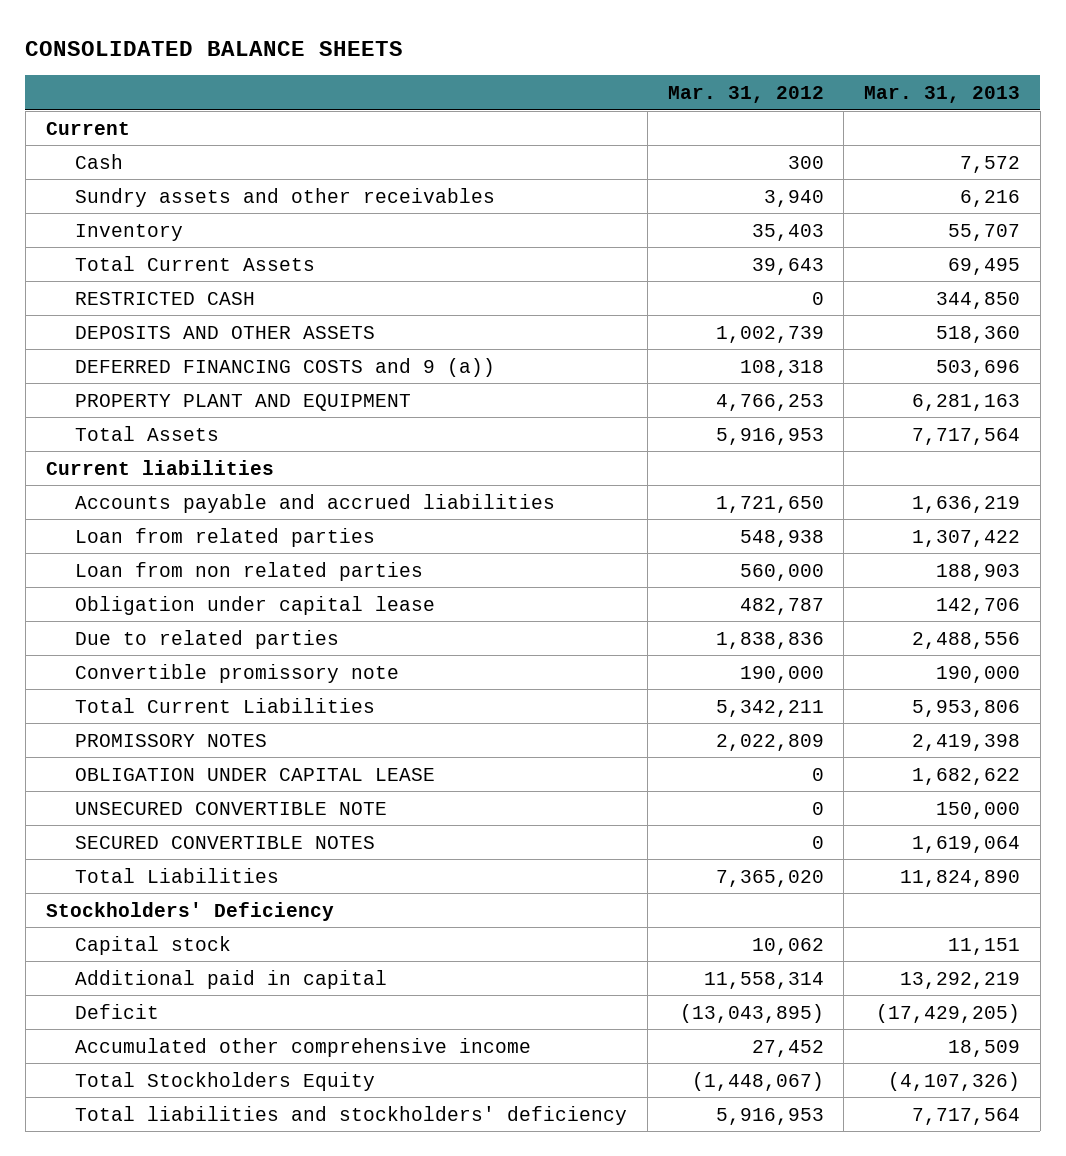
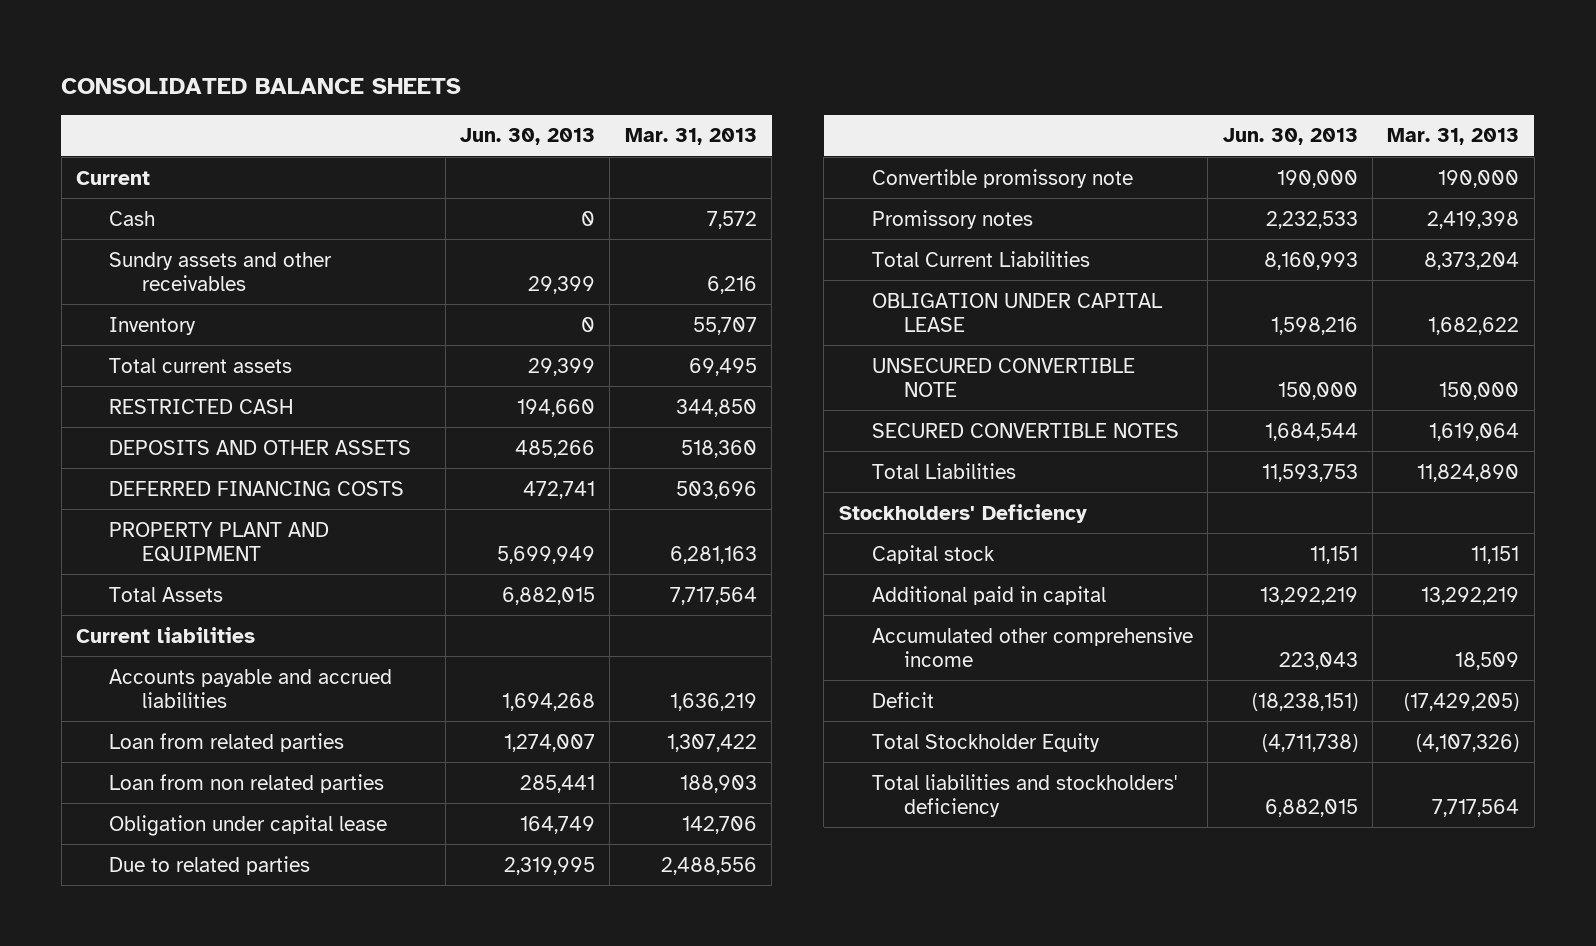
- | Mar. 31, 2012 | Mar. 31, 2013
+ | Jun. 30, 2013 | Mar. 31, 2013
- Total Current Assets | 39,643 | 69,495
+ Total current assets | 29,399 | 69,495
- DEFERRED FINANCING COSTS and 9 (a)) | 108,318 | 503,696
+ DEFERRED FINANCING COSTS | 472,741 | 503,696
- Total Current Liabilities | 5,342,211 | 5,953,806
- PROMISSORY NOTES | 2,022,809 | 2,419,398
+ Promissory notes | 2,232,533 | 2,419,398
+ Total Current Liabilities | 8,160,993 | 8,373,204
- Total Stockholders Equity | (1,448,067) | (4,107,326)
moved down: Deficit | (18,238,151) | (17,429,205)
+ Total Stockholder Equity | (4,711,738) | (4,107,326)

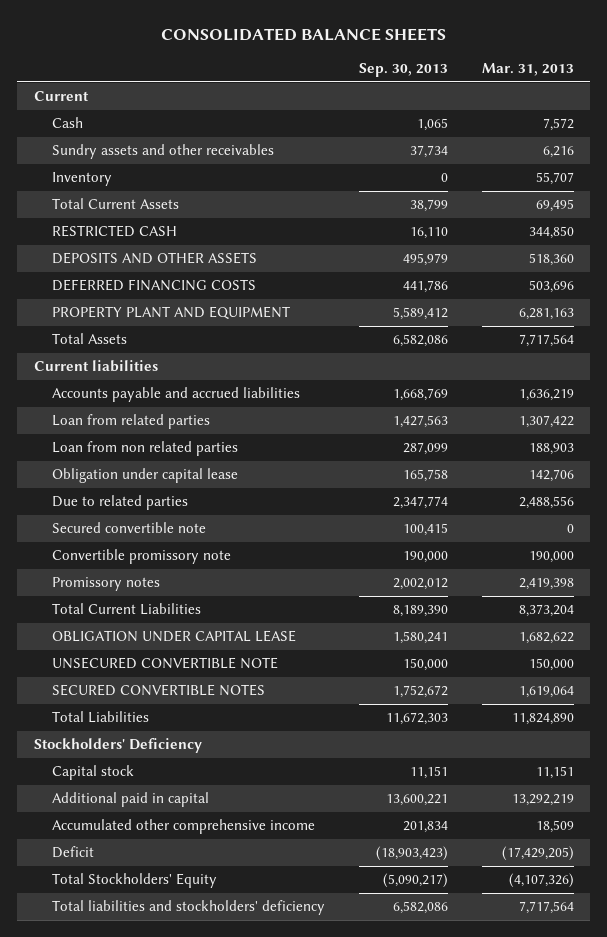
- | Jun. 30, 2013 | Mar. 31, 2013
+ | Sep. 30, 2013 | Mar. 31, 2013
- Total current assets | 29,399 | 69,495
+ Total Current Assets | 38,799 | 69,495
+ Secured convertible note | 100,415 | 0
- Total Stockholder Equity | (4,711,738) | (4,107,326)
+ Total Stockholders' Equity | (5,090,217) | (4,107,326)

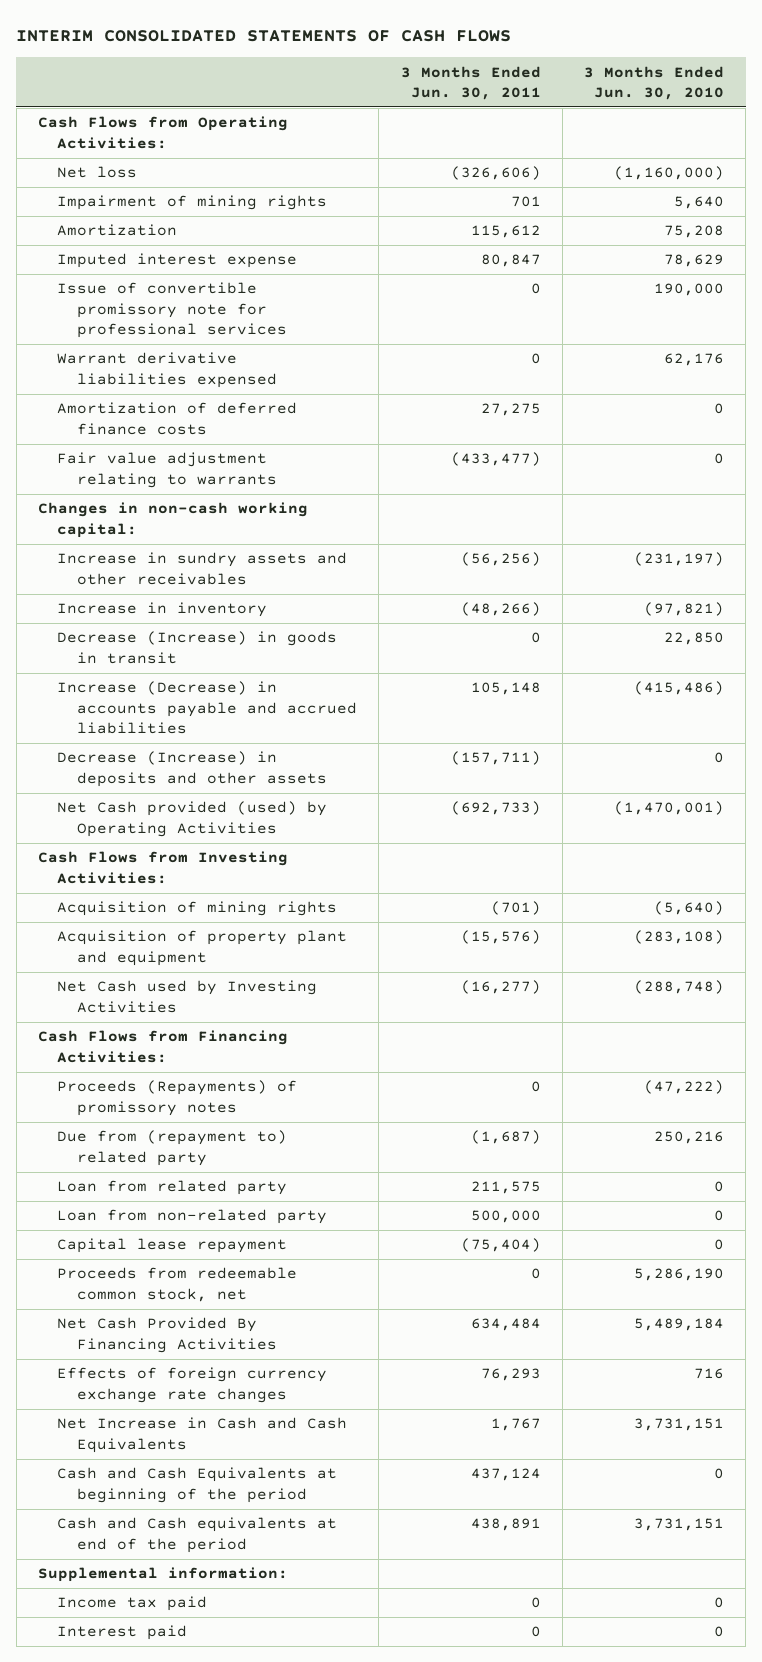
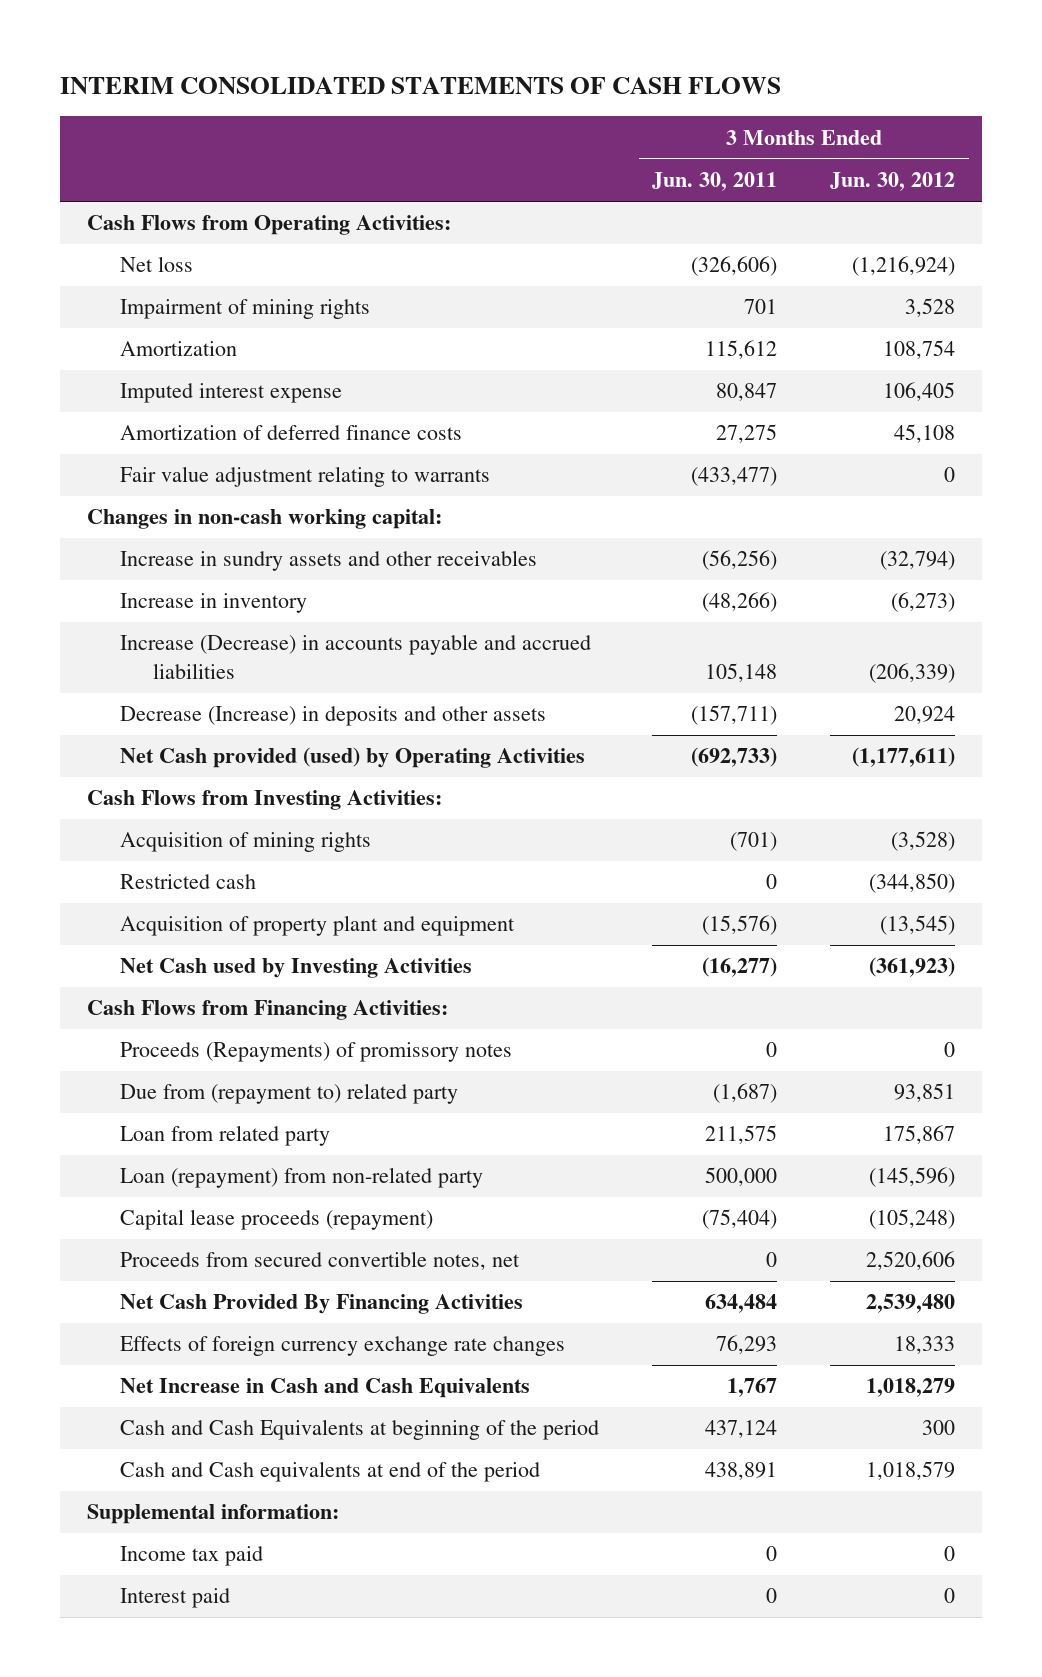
- | 3 Months Ended Jun. 30, 2011 | 3 Months Ended Jun. 30, 2010
+ | 3 Months Ended Jun. 30, 2011 | 3 Months Ended Jun. 30, 2012
- Issue of convertible promissory note for professional services | 0 | 190,000
- Warrant derivative liabilities expensed | 0 | 62,176
- Decrease (Increase) in goods in transit | 0 | 22,850
+ Restricted cash | 0 | (344,850)
- Loan from non-related party | 500,000 | 0
- Capital lease repayment | (75,404) | 0
- Proceeds from redeemable common stock, net | 0 | 5,286,190
+ Loan (repayment) from non-related party | 500,000 | (145,596)
+ Capital lease proceeds (repayment) | (75,404) | (105,248)
+ Proceeds from secured convertible notes, net | 0 | 2,520,606

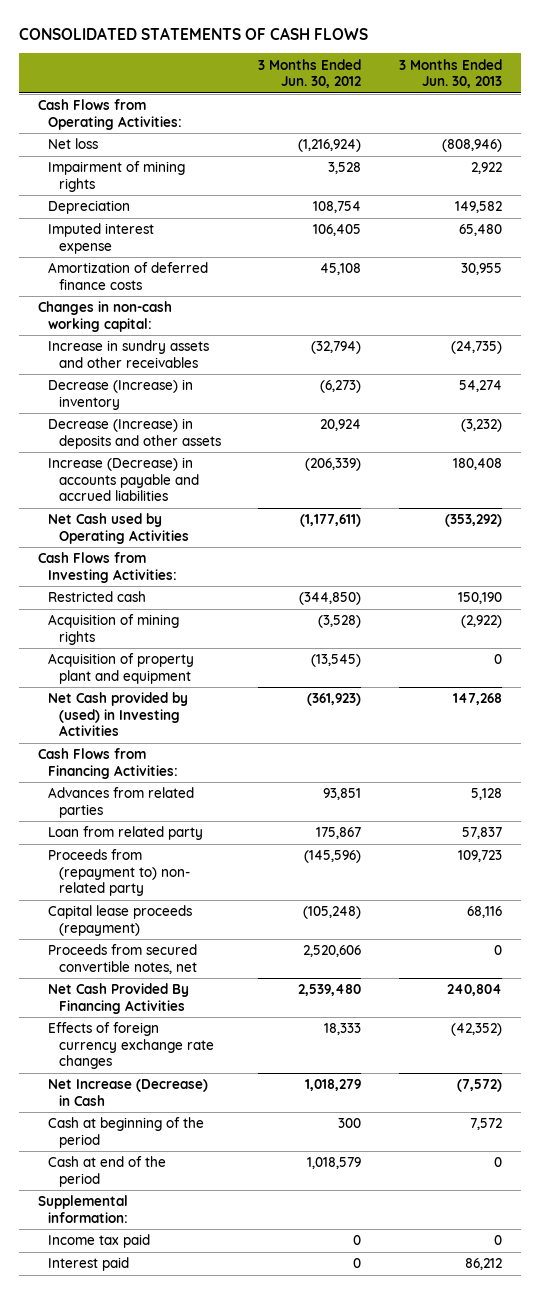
- INTERIM CONSOLIDATED STATEMENTS OF CASH FLOWS
+ CONSOLIDATED STATEMENTS OF CASH FLOWS
- | 3 Months Ended Jun. 30, 2011 | 3 Months Ended Jun. 30, 2012
+ | 3 Months Ended Jun. 30, 2012 | 3 Months Ended Jun. 30, 2013
- Amortization | 115,612 | 108,754
+ Depreciation | 108,754 | 149,582
- Fair value adjustment relating to warrants | (433,477) | 0
- Increase in inventory | (48,266) | (6,273)
+ Decrease (Increase) in inventory | (6,273) | 54,274
- Net Cash provided (used) by Operating Activities | (692,733) | (1,177,611)
moved down: Increase (Decrease) in accounts payable and accrued liabilities | (206,339) | 180,408
+ Net Cash used by Operating Activities | (1,177,611) | (353,292)
moved down: Acquisition of mining rights | (3,528) | (2,922)
- Net Cash used by Investing Activities | (16,277) | (361,923)
+ Net Cash provided by (used) in Investing Activities | (361,923) | 147,268
- Proceeds (Repayments) of promissory notes | 0 | 0
- Due from (repayment to) related party | (1,687) | 93,851
+ Advances from related parties | 93,851 | 5,128
- Loan (repayment) from non-related party | 500,000 | (145,596)
+ Proceeds from (repayment to) non- related party | (145,596) | 109,723
- Net Increase in Cash and Cash Equivalents | 1,767 | 1,018,279
- Cash and Cash Equivalents at beginning of the period | 437,124 | 300
- Cash and Cash equivalents at end of the period | 438,891 | 1,018,579
+ Net Increase (Decrease) in Cash | 1,018,279 | (7,572)
+ Cash at beginning of the period | 300 | 7,572
+ Cash at end of the period | 1,018,579 | 0

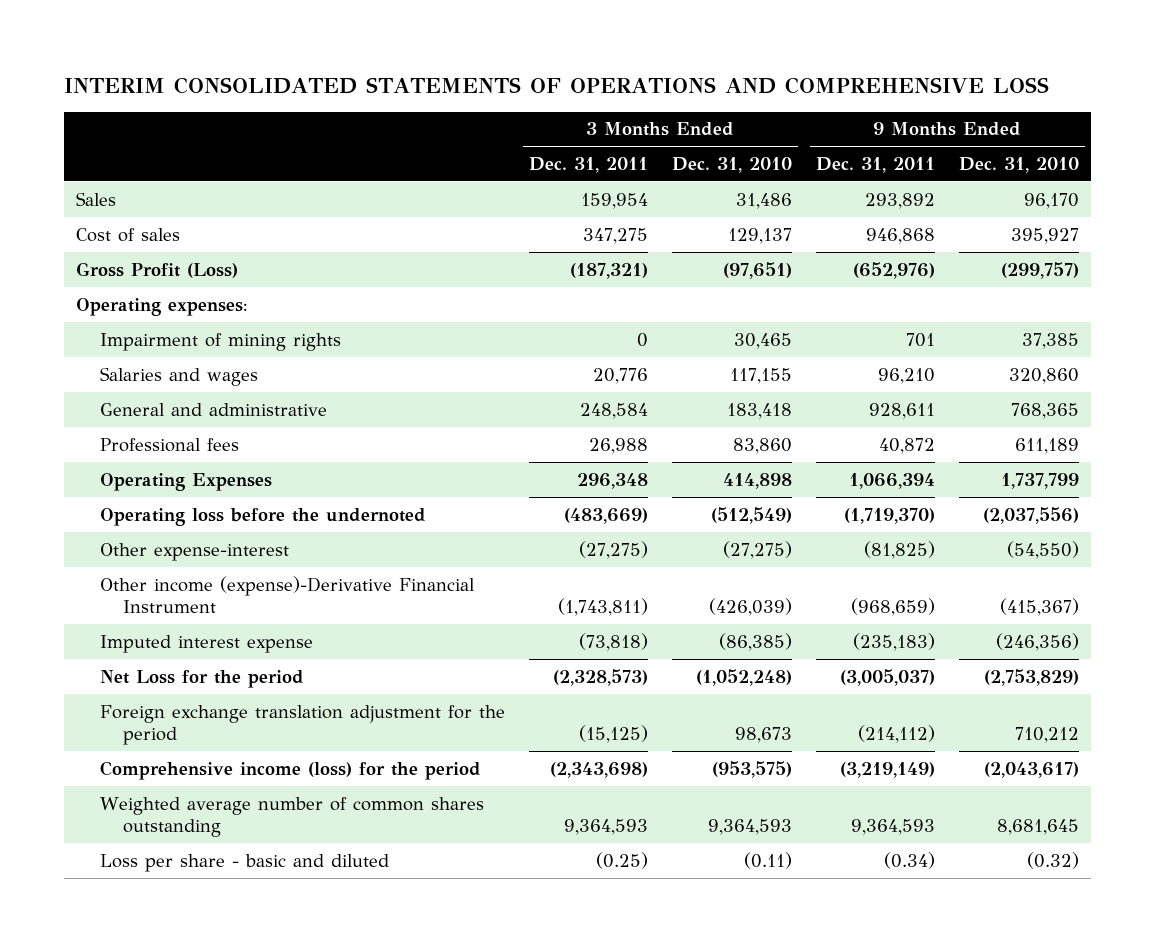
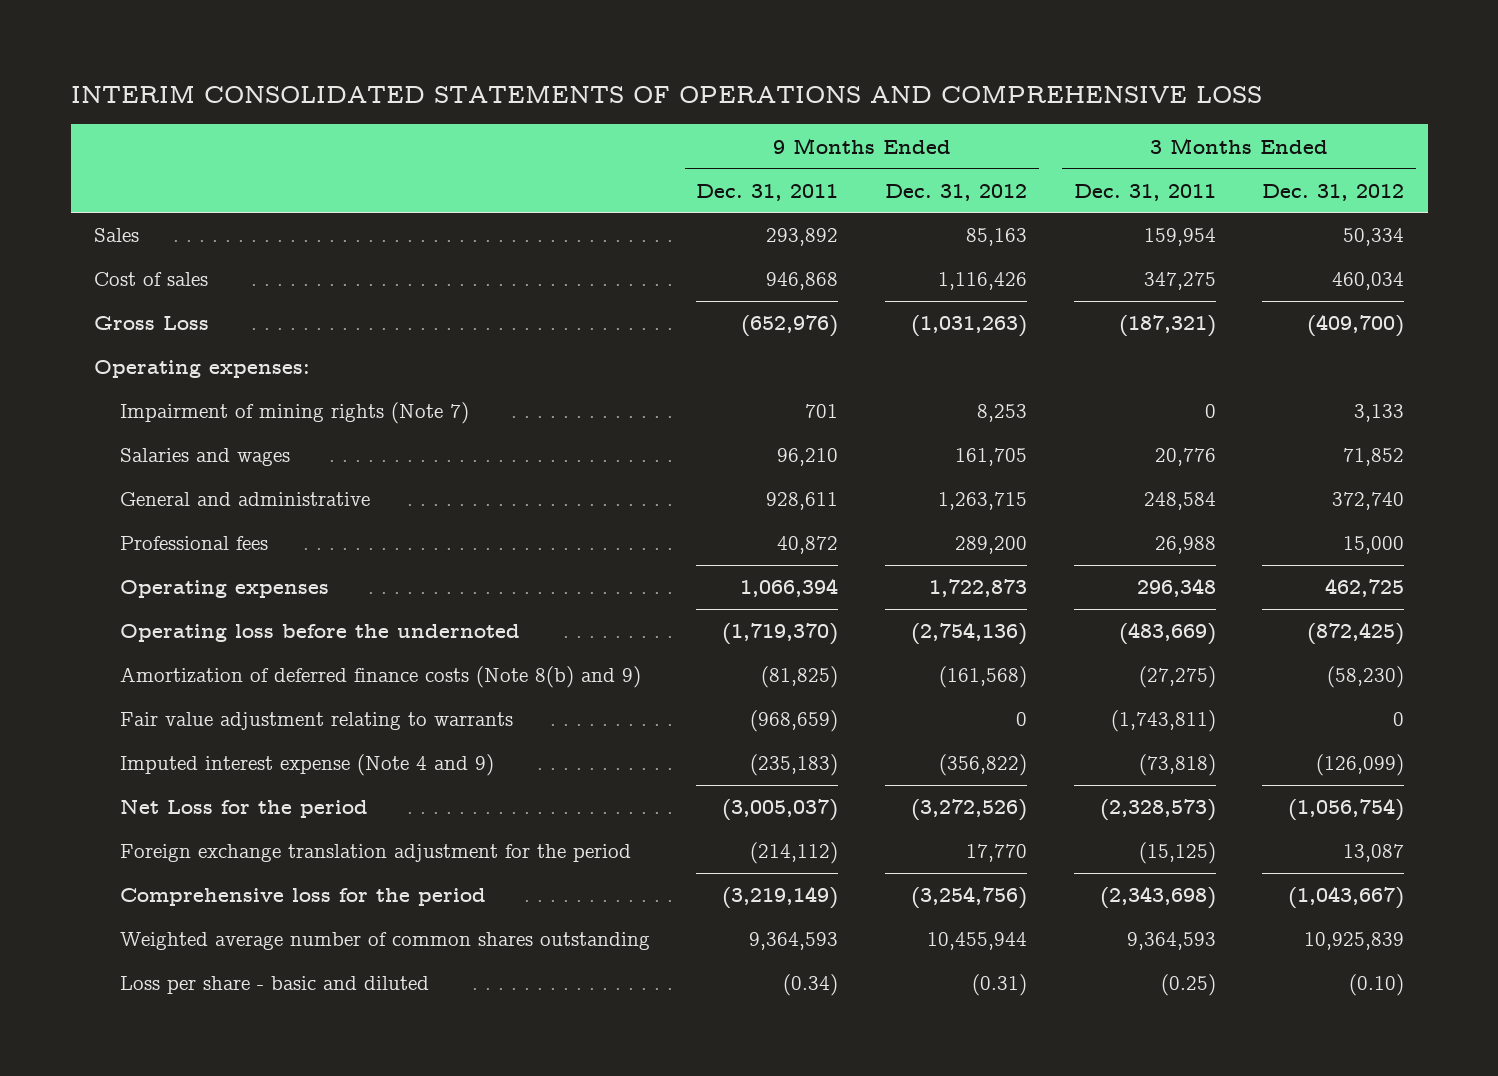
- | 3 Months Ended Dec. 31, 2011 | 3 Months Ended Dec. 31, 2010 | 9 Months Ended Dec. 31, 2011 | 9 Months Ended Dec. 31, 2010
+ | 9 Months Ended Dec. 31, 2011 | 9 Months Ended Dec. 31, 2012 | 3 Months Ended Dec. 31, 2011 | 3 Months Ended Dec. 31, 2012
- Gross Profit (Loss) | (187,321) | (97,651) | (652,976) | (299,757)
+ Gross Loss | (652,976) | (1,031,263) | (187,321) | (409,700)
- Impairment of mining rights | 0 | 30,465 | 701 | 37,385
+ Impairment of mining rights (Note 7) | 701 | 8,253 | 0 | 3,133
- Operating Expenses | 296,348 | 414,898 | 1,066,394 | 1,737,799
+ Operating expenses | 1,066,394 | 1,722,873 | 296,348 | 462,725
- Other expense-interest | (27,275) | (27,275) | (81,825) | (54,550)
- Other income (expense)-Derivative Financial Instrument | (1,743,811) | (426,039) | (968,659) | (415,367)
- Imputed interest expense | (73,818) | (86,385) | (235,183) | (246,356)
+ Amortization of deferred finance costs (Note 8(b) and 9) | (81,825) | (161,568) | (27,275) | (58,230)
+ Fair value adjustment relating to warrants | (968,659) | 0 | (1,743,811) | 0
+ Imputed interest expense (Note 4 and 9) | (235,183) | (356,822) | (73,818) | (126,099)
- Comprehensive income (loss) for the period | (2,343,698) | (953,575) | (3,219,149) | (2,043,617)
+ Comprehensive loss for the period | (3,219,149) | (3,254,756) | (2,343,698) | (1,043,667)

